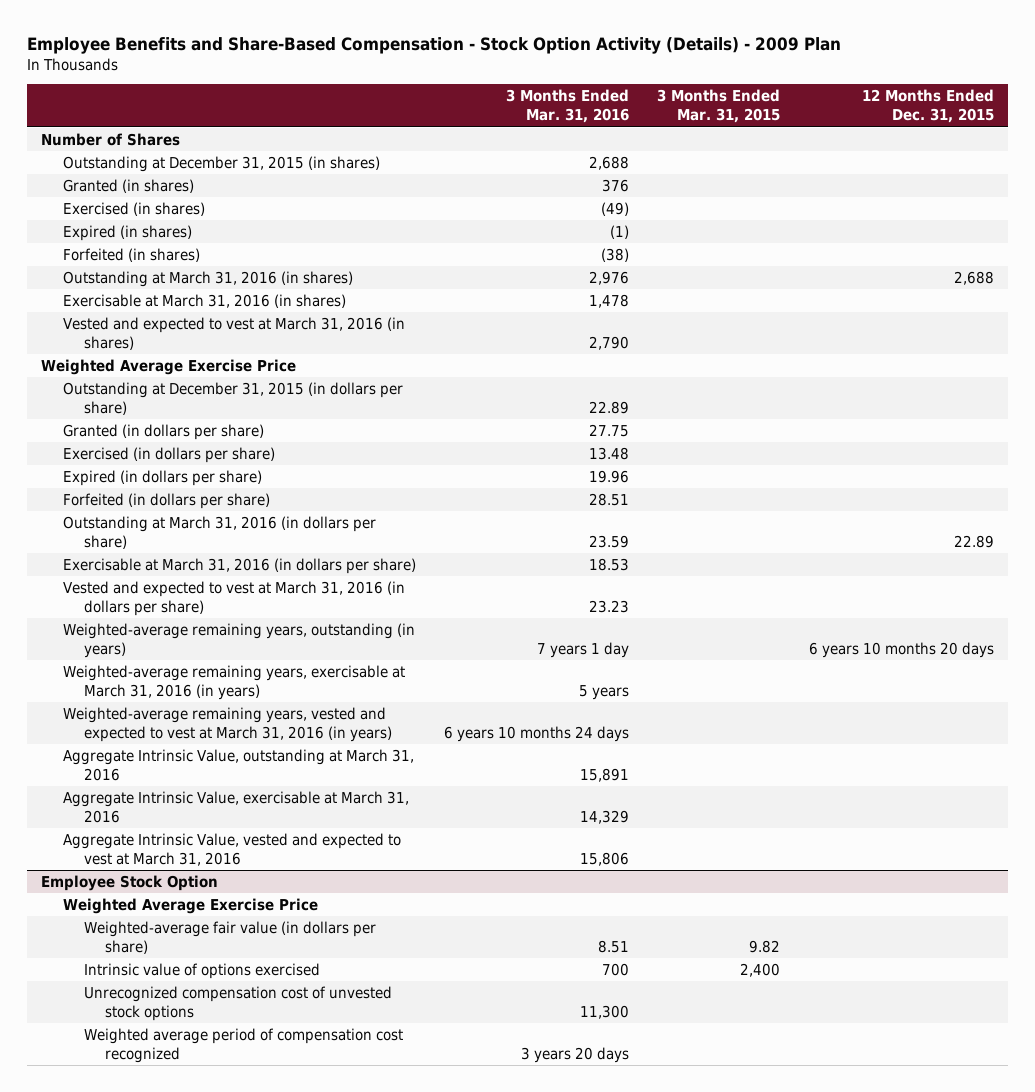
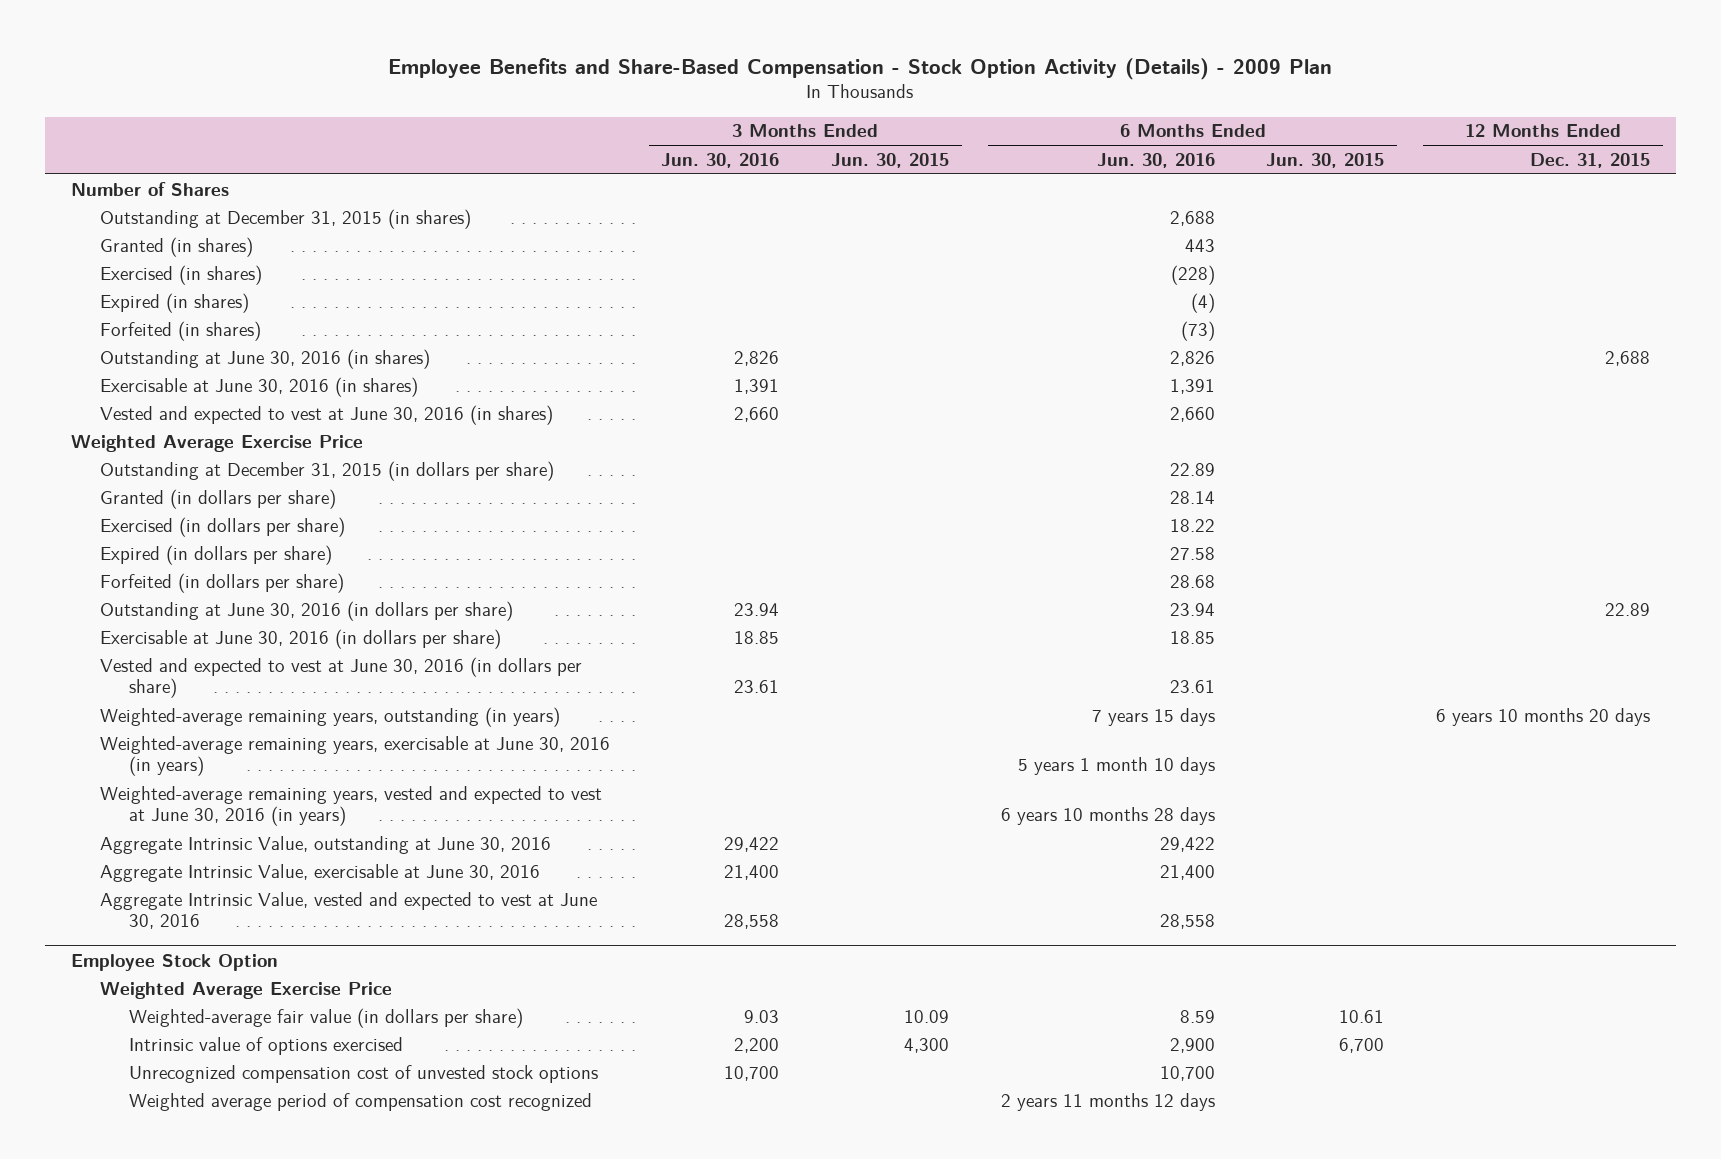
- | 3 Months Ended Mar. 31, 2016 | 3 Months Ended Mar. 31, 2015 | 12 Months Ended Dec. 31, 2015
+ | 3 Months Ended Jun. 30, 2016 | 3 Months Ended Jun. 30, 2015 | 6 Months Ended Jun. 30, 2016 | 6 Months Ended Jun. 30, 2015 | 12 Months Ended Dec. 31, 2015
- Outstanding at March 31, 2016 (in shares) | 2,976 | | 2,688
- Exercisable at March 31, 2016 (in shares) | 1,478 | |
- Vested and expected to vest at March 31, 2016 (in shares) | 2,790 | |
+ Outstanding at June 30, 2016 (in shares) | 2,826 | | 2,826 | | 2,688
+ Exercisable at June 30, 2016 (in shares) | 1,391 | | 1,391 | |
+ Vested and expected to vest at June 30, 2016 (in shares) | 2,660 | | 2,660 | |
- Outstanding at March 31, 2016 (in dollars per share) | 23.59 | | 22.89
- Exercisable at March 31, 2016 (in dollars per share) | 18.53 | |
- Vested and expected to vest at March 31, 2016 (in dollars per share) | 23.23 | |
+ Outstanding at June 30, 2016 (in dollars per share) | 23.94 | | 23.94 | | 22.89
+ Exercisable at June 30, 2016 (in dollars per share) | 18.85 | | 18.85 | |
+ Vested and expected to vest at June 30, 2016 (in dollars per share) | 23.61 | | 23.61 | |
- Weighted-average remaining years, exercisable at March 31, 2016 (in years) | 5 years | |
- Weighted-average remaining years, vested and expected to vest at March 31, 2016 (in years) | 6 years 10 months 24 days | |
- Aggregate Intrinsic Value, outstanding at March 31, 2016 | 15,891 | |
- Aggregate Intrinsic Value, exercisable at March 31, 2016 | 14,329 | |
- Aggregate Intrinsic Value, vested and expected to vest at March 31, 2016 | 15,806 | |
+ Weighted-average remaining years, exercisable at June 30, 2016 (in years) | | | 5 years 1 month 10 days | |
+ Weighted-average remaining years, vested and expected to vest at June 30, 2016 (in years) | | | 6 years 10 months 28 days | |
+ Aggregate Intrinsic Value, outstanding at June 30, 2016 | 29,422 | | 29,422 | |
+ Aggregate Intrinsic Value, exercisable at June 30, 2016 | 21,400 | | 21,400 | |
+ Aggregate Intrinsic Value, vested and expected to vest at June 30, 2016 | 28,558 | | 28,558 | |

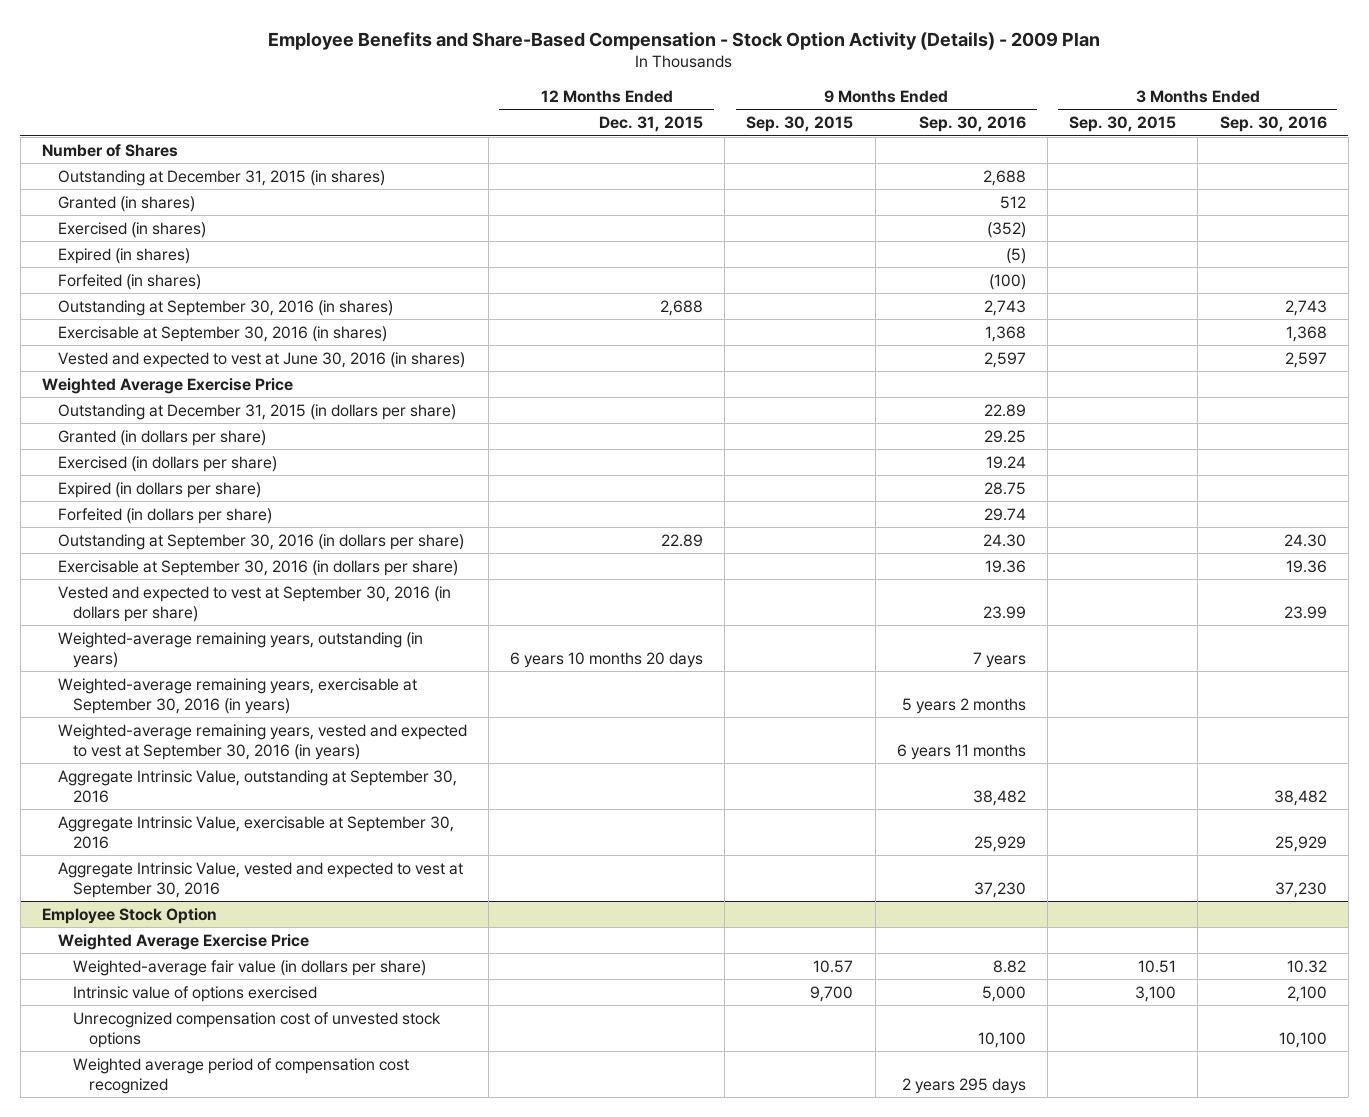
- | 3 Months Ended Jun. 30, 2016 | 3 Months Ended Jun. 30, 2015 | 6 Months Ended Jun. 30, 2016 | 6 Months Ended Jun. 30, 2015 | 12 Months Ended Dec. 31, 2015
+ | 12 Months Ended Dec. 31, 2015 | 9 Months Ended Sep. 30, 2015 | 9 Months Ended Sep. 30, 2016 | 3 Months Ended Sep. 30, 2015 | 3 Months Ended Sep. 30, 2016
- Outstanding at June 30, 2016 (in shares) | 2,826 | | 2,826 | | 2,688
- Exercisable at June 30, 2016 (in shares) | 1,391 | | 1,391 | |
+ Outstanding at September 30, 2016 (in shares) | 2,688 | | 2,743 | | 2,743
+ Exercisable at September 30, 2016 (in shares) | | | 1,368 | | 1,368
- Outstanding at June 30, 2016 (in dollars per share) | 23.94 | | 23.94 | | 22.89
- Exercisable at June 30, 2016 (in dollars per share) | 18.85 | | 18.85 | |
- Vested and expected to vest at June 30, 2016 (in dollars per share) | 23.61 | | 23.61 | |
+ Outstanding at September 30, 2016 (in dollars per share) | 22.89 | | 24.30 | | 24.30
+ Exercisable at September 30, 2016 (in dollars per share) | | | 19.36 | | 19.36
+ Vested and expected to vest at September 30, 2016 (in dollars per share) | | | 23.99 | | 23.99
- Weighted-average remaining years, exercisable at June 30, 2016 (in years) | | | 5 years 1 month 10 days | |
- Weighted-average remaining years, vested and expected to vest at June 30, 2016 (in years) | | | 6 years 10 months 28 days | |
- Aggregate Intrinsic Value, outstanding at June 30, 2016 | 29,422 | | 29,422 | |
- Aggregate Intrinsic Value, exercisable at June 30, 2016 | 21,400 | | 21,400 | |
- Aggregate Intrinsic Value, vested and expected to vest at June 30, 2016 | 28,558 | | 28,558 | |
+ Weighted-average remaining years, exercisable at September 30, 2016 (in years) | | | 5 years 2 months | |
+ Weighted-average remaining years, vested and expected to vest at September 30, 2016 (in years) | | | 6 years 11 months | |
+ Aggregate Intrinsic Value, outstanding at September 30, 2016 | | | 38,482 | | 38,482
+ Aggregate Intrinsic Value, exercisable at September 30, 2016 | | | 25,929 | | 25,929
+ Aggregate Intrinsic Value, vested and expected to vest at September 30, 2016 | | | 37,230 | | 37,230

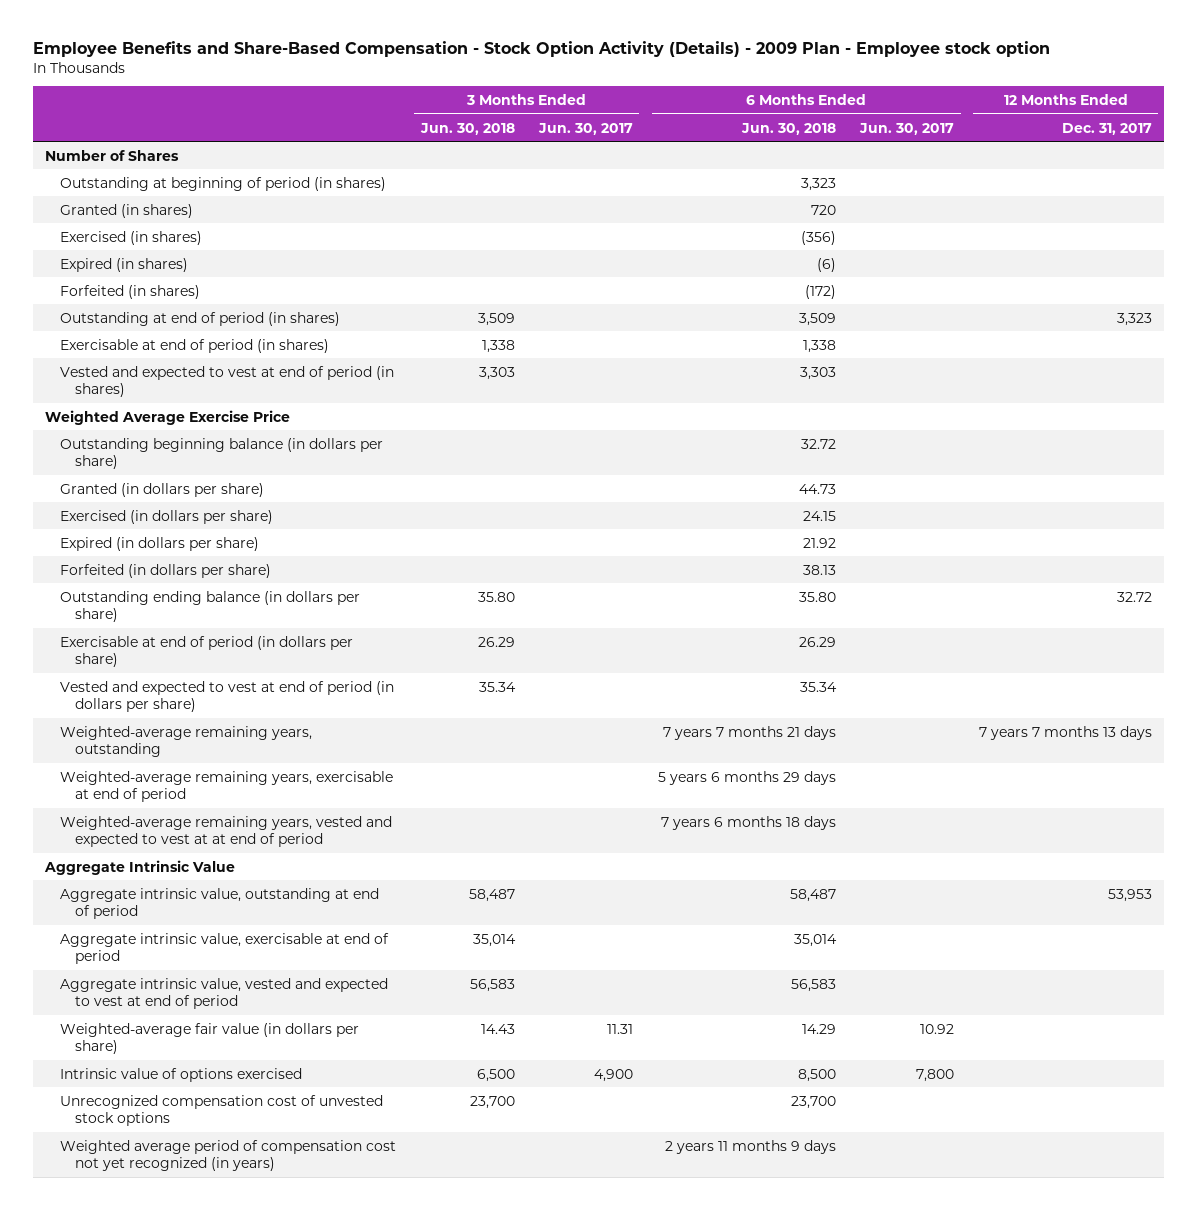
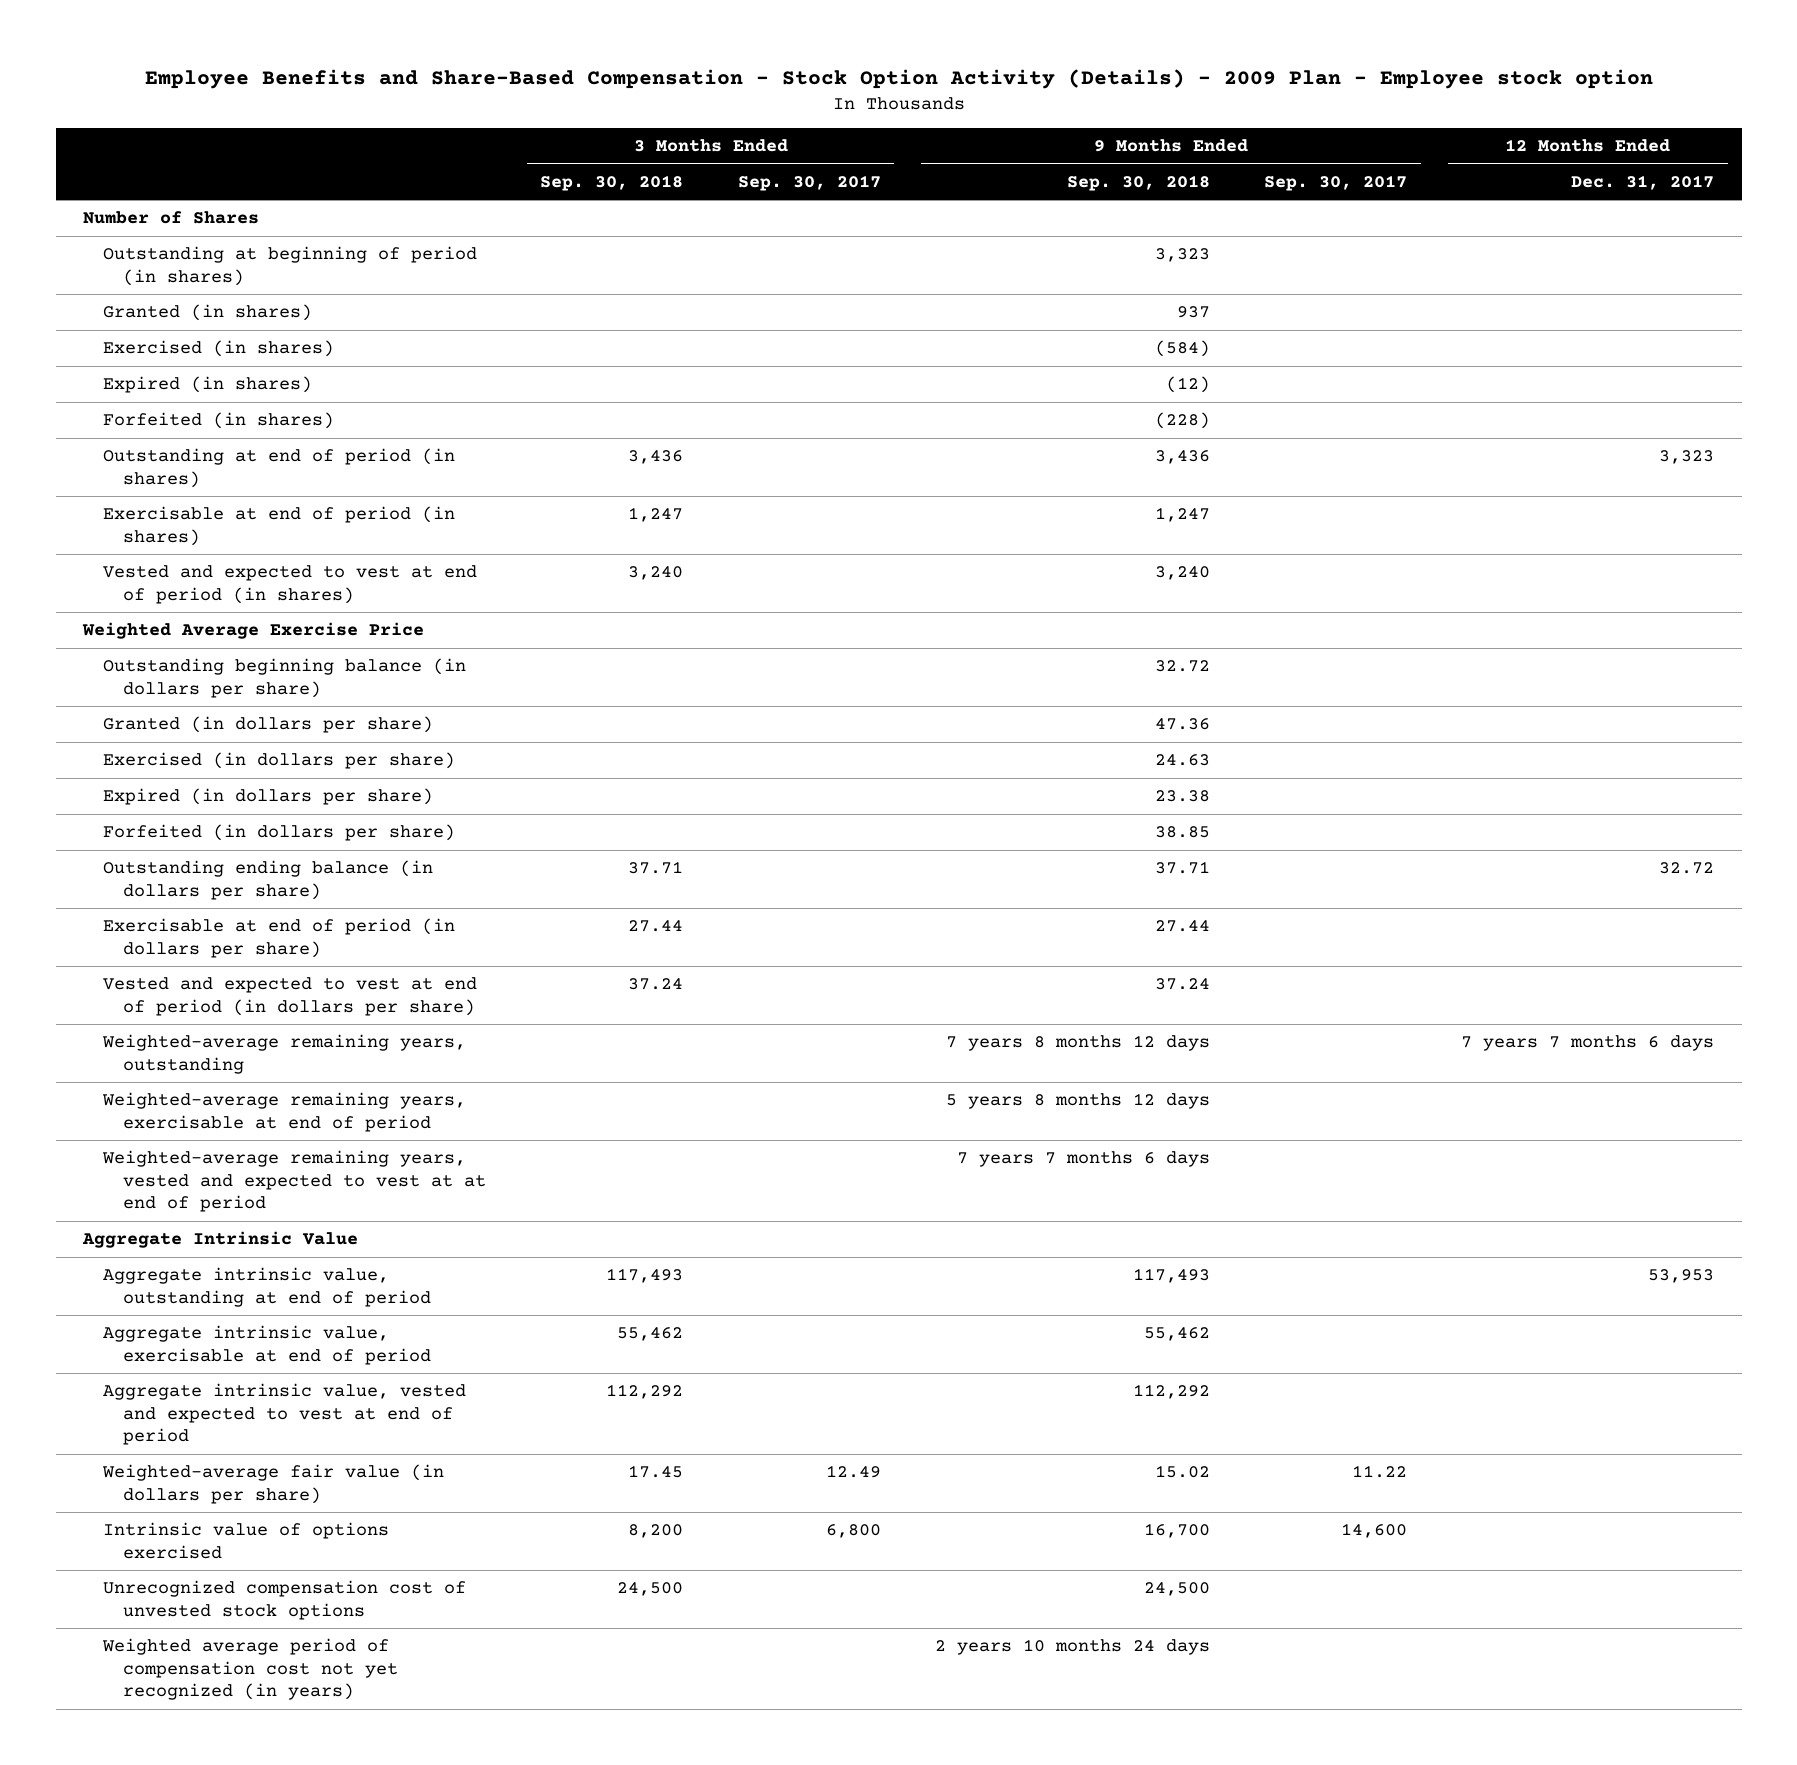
- | 3 Months Ended Jun. 30, 2018 | 3 Months Ended Jun. 30, 2017 | 6 Months Ended Jun. 30, 2018 | 6 Months Ended Jun. 30, 2017 | 12 Months Ended Dec. 31, 2017
+ | 3 Months Ended Sep. 30, 2018 | 3 Months Ended Sep. 30, 2017 | 9 Months Ended Sep. 30, 2018 | 9 Months Ended Sep. 30, 2017 | 12 Months Ended Dec. 31, 2017
- Weighted-average remaining years, outstanding | | | 7 years 7 months 21 days | | 7 years 7 months 13 days
+ Weighted-average remaining years, outstanding | | | 7 years 8 months 12 days | | 7 years 7 months 6 days

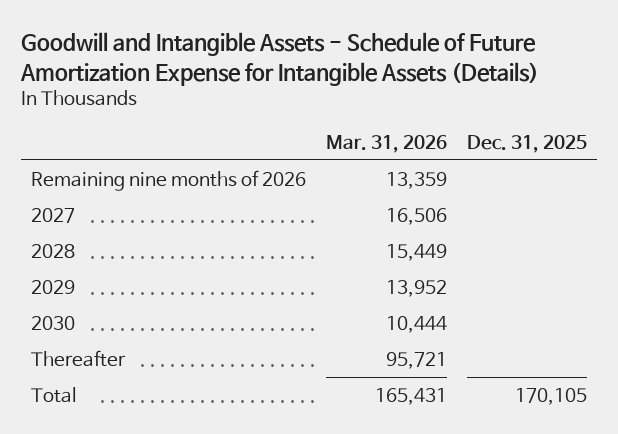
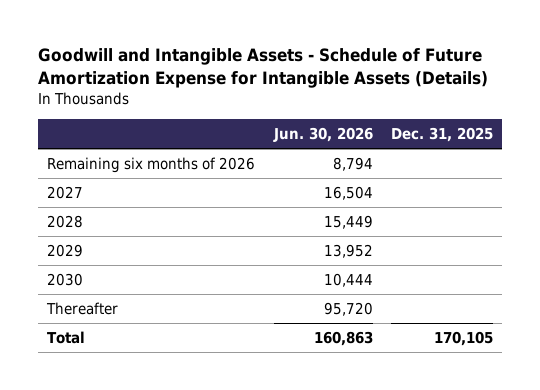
- | Mar. 31, 2026 | Dec. 31, 2025
+ | Jun. 30, 2026 | Dec. 31, 2025
- Remaining nine months of 2026 | 13,359 |
+ Remaining six months of 2026 | 8,794 |

